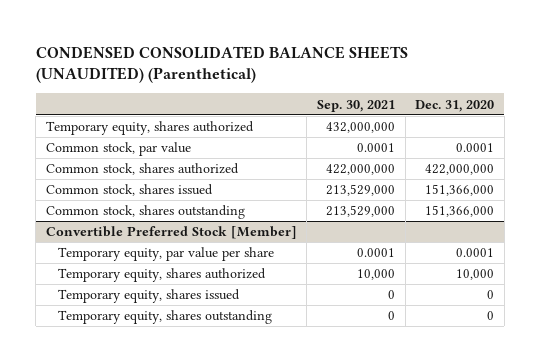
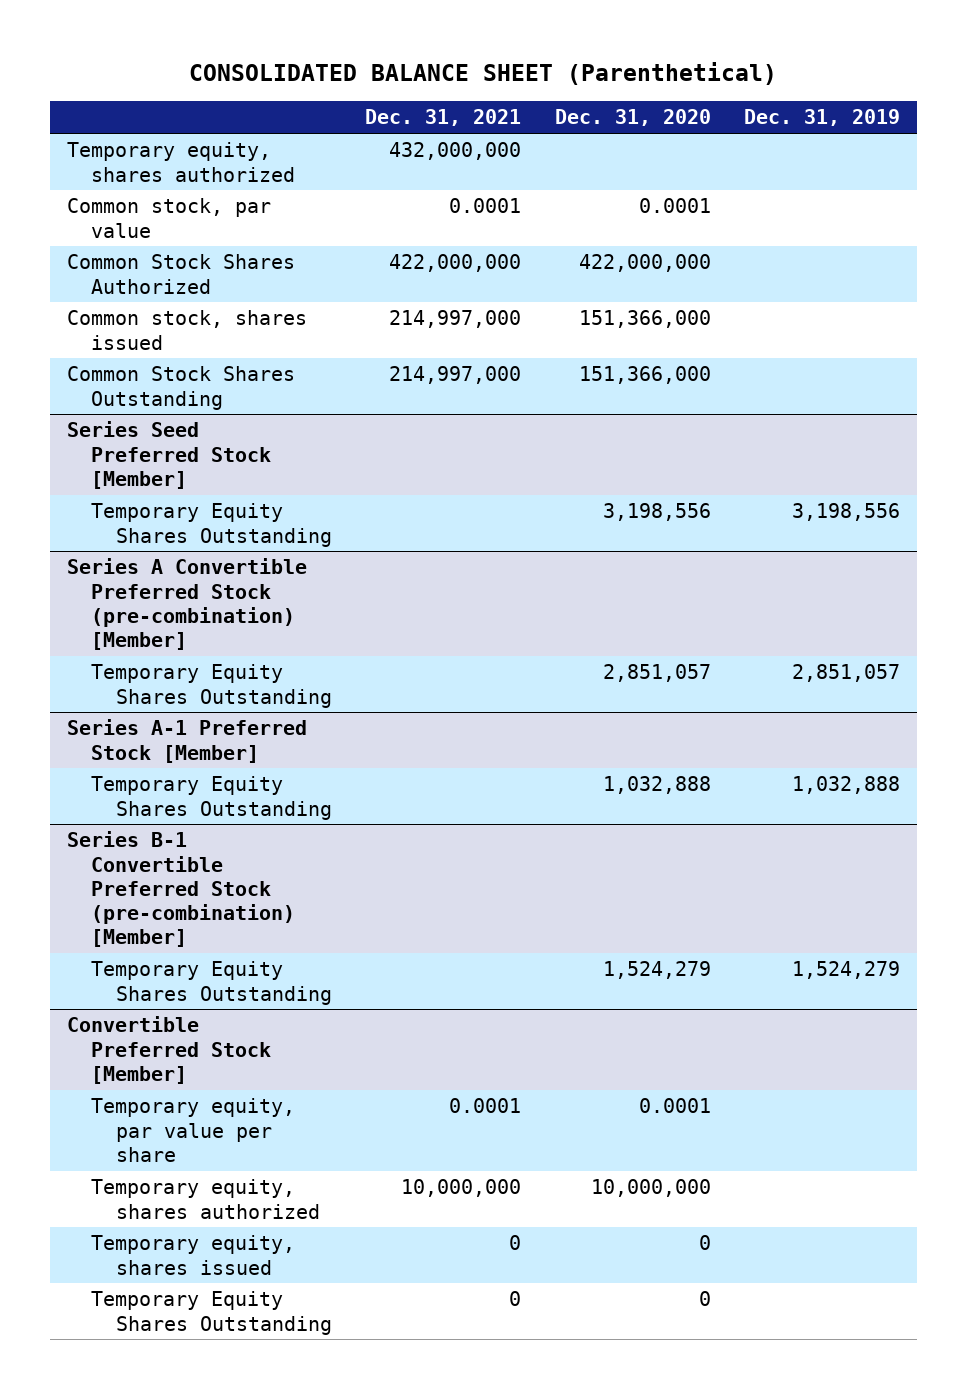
- CONDENSED CONSOLIDATED BALANCE SHEETS (UNAUDITED) (Parenthetical)
+ CONSOLIDATED BALANCE SHEET (Parenthetical)
- | Sep. 30, 2021 | Dec. 31, 2020
+ | Dec. 31, 2021 | Dec. 31, 2020 | Dec. 31, 2019
- Common stock, shares authorized | 422,000,000 | 422,000,000
+ Common Stock Shares Authorized | 422,000,000 | 422,000,000 |
- Common stock, shares outstanding | 213,529,000 | 151,366,000
+ Common Stock Shares Outstanding | 214,997,000 | 151,366,000 |
+ Series Seed Preferred Stock [Member]
+ Temporary Equity Shares Outstanding | | 3,198,556 | 3,198,556
+ Series A Convertible Preferred Stock (pre-combination) [Member]
+ Temporary Equity Shares Outstanding | | 2,851,057 | 2,851,057
+ Series A-1 Preferred Stock [Member]
+ Temporary Equity Shares Outstanding | | 1,032,888 | 1,032,888
+ Series B-1 Convertible Preferred Stock (pre-combination) [Member]
+ Temporary Equity Shares Outstanding | | 1,524,279 | 1,524,279
@ Convertible Preferred Stock [Member]
- Temporary equity, shares authorized | 10,000 | 10,000
+ Temporary equity, shares authorized | 10,000,000 | 10,000,000 |
- Temporary equity, shares outstanding | 0 | 0
+ Temporary Equity Shares Outstanding | 0 | 0 |

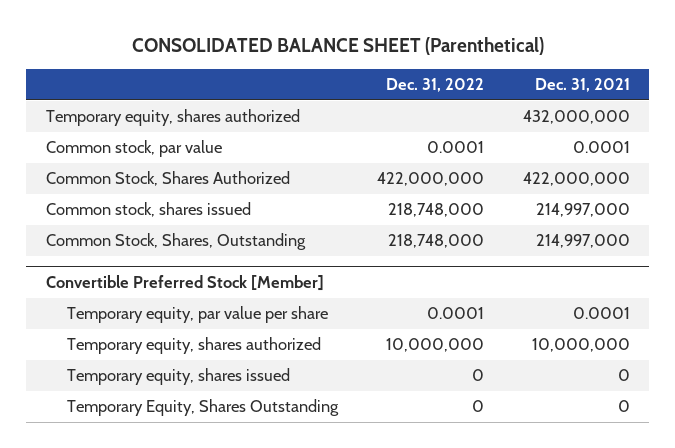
- | Dec. 31, 2021 | Dec. 31, 2020 | Dec. 31, 2019
+ | Dec. 31, 2022 | Dec. 31, 2021
- Common Stock Shares Authorized | 422,000,000 | 422,000,000 |
+ Common Stock, Shares Authorized | 422,000,000 | 422,000,000
- Common Stock Shares Outstanding | 214,997,000 | 151,366,000 |
- Series Seed Preferred Stock [Member]
- Temporary Equity Shares Outstanding | | 3,198,556 | 3,198,556
- Series A Convertible Preferred Stock (pre-combination) [Member]
- Temporary Equity Shares Outstanding | | 2,851,057 | 2,851,057
- Series A-1 Preferred Stock [Member]
- Temporary Equity Shares Outstanding | | 1,032,888 | 1,032,888
- Series B-1 Convertible Preferred Stock (pre-combination) [Member]
- Temporary Equity Shares Outstanding | | 1,524,279 | 1,524,279
+ Common Stock, Shares, Outstanding | 218,748,000 | 214,997,000
@ Convertible Preferred Stock [Member]
- Temporary Equity Shares Outstanding | 0 | 0 |
+ Temporary Equity, Shares Outstanding | 0 | 0

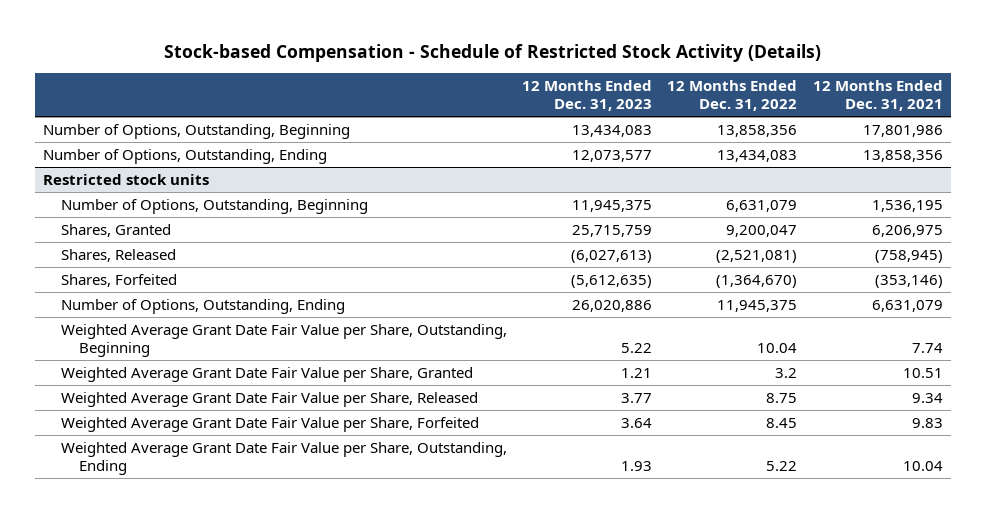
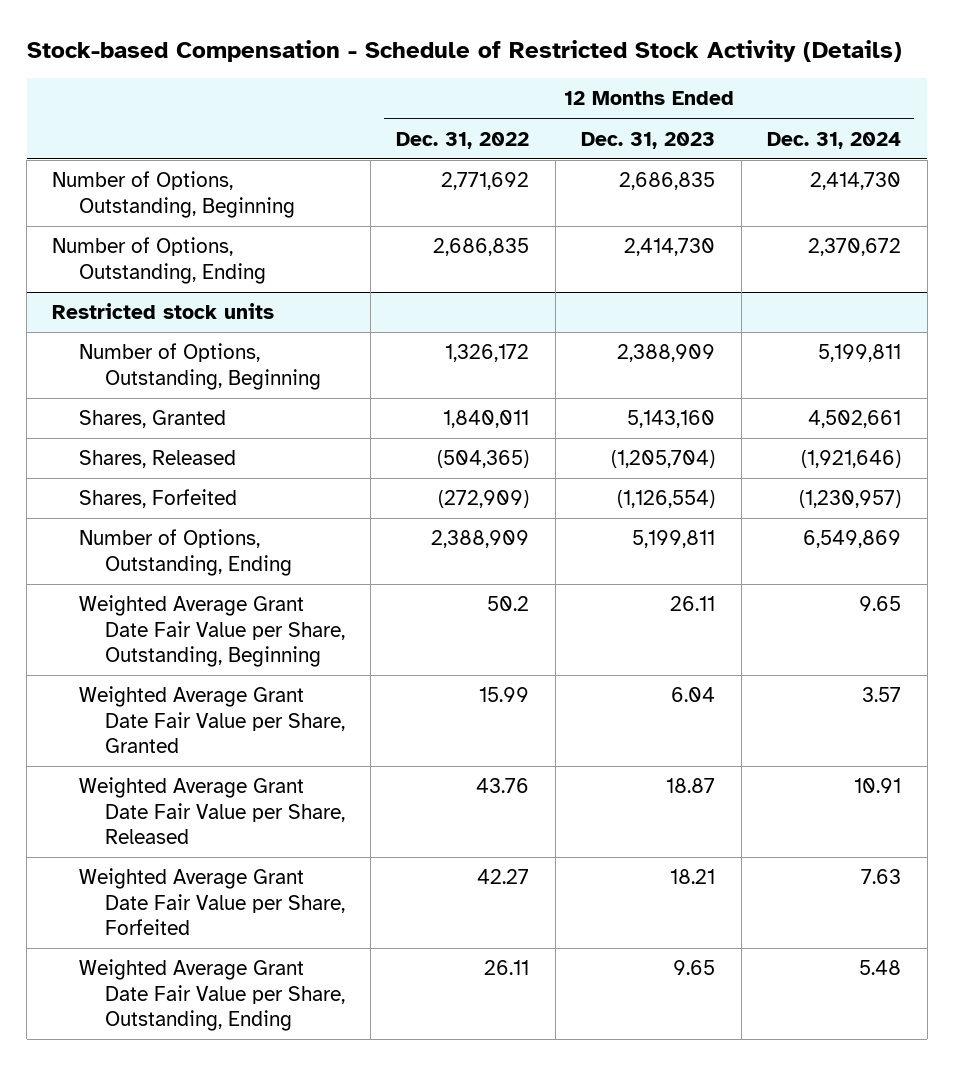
- | 12 Months Ended Dec. 31, 2023 | 12 Months Ended Dec. 31, 2022 | 12 Months Ended Dec. 31, 2021
+ | 12 Months Ended Dec. 31, 2022 | 12 Months Ended Dec. 31, 2023 | 12 Months Ended Dec. 31, 2024
- Number of Options, Outstanding, Beginning | 13,434,083 | 13,858,356 | 17,801,986
- Number of Options, Outstanding, Ending | 12,073,577 | 13,434,083 | 13,858,356
+ Number of Options, Outstanding, Beginning | 2,771,692 | 2,686,835 | 2,414,730
+ Number of Options, Outstanding, Ending | 2,686,835 | 2,414,730 | 2,370,672
@ Restricted stock units
- Number of Options, Outstanding, Beginning | 11,945,375 | 6,631,079 | 1,536,195
- Shares, Granted | 25,715,759 | 9,200,047 | 6,206,975
- Shares, Released | (6,027,613) | (2,521,081) | (758,945)
- Shares, Forfeited | (5,612,635) | (1,364,670) | (353,146)
- Number of Options, Outstanding, Ending | 26,020,886 | 11,945,375 | 6,631,079
- Weighted Average Grant Date Fair Value per Share, Outstanding, Beginning | 5.22 | 10.04 | 7.74
- Weighted Average Grant Date Fair Value per Share, Granted | 1.21 | 3.2 | 10.51
- Weighted Average Grant Date Fair Value per Share, Released | 3.77 | 8.75 | 9.34
- Weighted Average Grant Date Fair Value per Share, Forfeited | 3.64 | 8.45 | 9.83
- Weighted Average Grant Date Fair Value per Share, Outstanding, Ending | 1.93 | 5.22 | 10.04
+ Number of Options, Outstanding, Beginning | 1,326,172 | 2,388,909 | 5,199,811
+ Shares, Granted | 1,840,011 | 5,143,160 | 4,502,661
+ Shares, Released | (504,365) | (1,205,704) | (1,921,646)
+ Shares, Forfeited | (272,909) | (1,126,554) | (1,230,957)
+ Number of Options, Outstanding, Ending | 2,388,909 | 5,199,811 | 6,549,869
+ Weighted Average Grant Date Fair Value per Share, Outstanding, Beginning | 50.2 | 26.11 | 9.65
+ Weighted Average Grant Date Fair Value per Share, Granted | 15.99 | 6.04 | 3.57
+ Weighted Average Grant Date Fair Value per Share, Released | 43.76 | 18.87 | 10.91
+ Weighted Average Grant Date Fair Value per Share, Forfeited | 42.27 | 18.21 | 7.63
+ Weighted Average Grant Date Fair Value per Share, Outstanding, Ending | 26.11 | 9.65 | 5.48

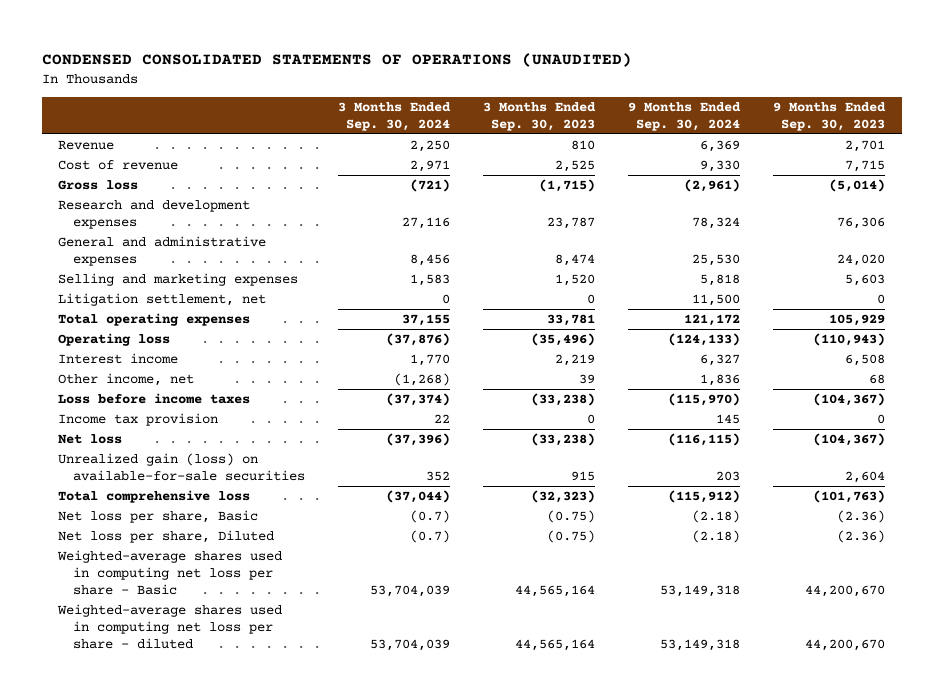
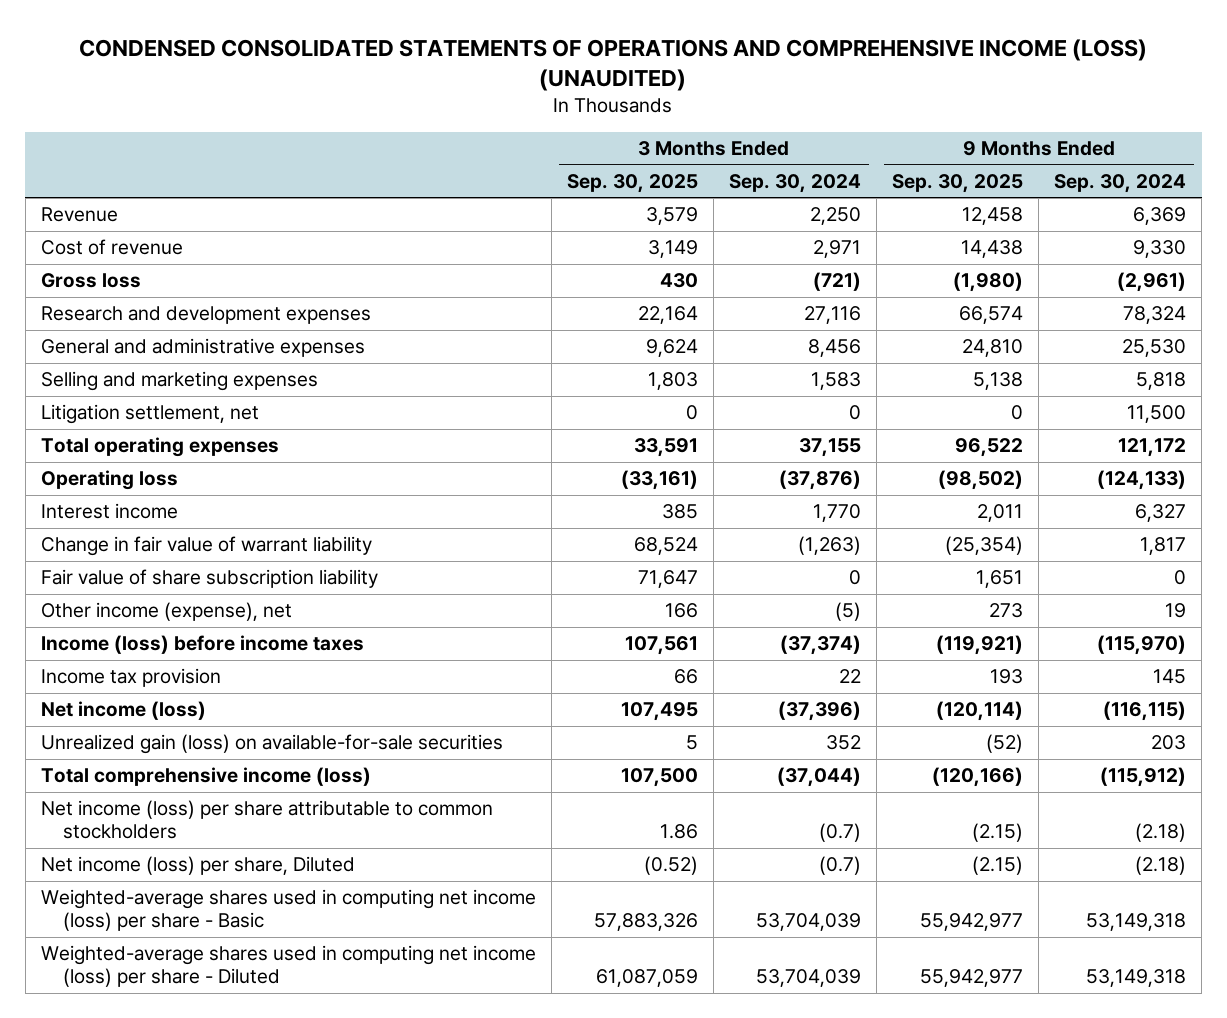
- CONDENSED CONSOLIDATED STATEMENTS OF OPERATIONS (UNAUDITED)
+ CONDENSED CONSOLIDATED STATEMENTS OF OPERATIONS AND COMPREHENSIVE INCOME (LOSS) (UNAUDITED)
- | 3 Months Ended Sep. 30, 2024 | 3 Months Ended Sep. 30, 2023 | 9 Months Ended Sep. 30, 2024 | 9 Months Ended Sep. 30, 2023
+ | 3 Months Ended Sep. 30, 2025 | 3 Months Ended Sep. 30, 2024 | 9 Months Ended Sep. 30, 2025 | 9 Months Ended Sep. 30, 2024
- Other income, net | (1,268) | 39 | 1,836 | 68
- Loss before income taxes | (37,374) | (33,238) | (115,970) | (104,367)
+ Change in fair value of warrant liability | 68,524 | (1,263) | (25,354) | 1,817
+ Fair value of share subscription liability | 71,647 | 0 | 1,651 | 0
+ Other income (expense), net | 166 | (5) | 273 | 19
+ Income (loss) before income taxes | 107,561 | (37,374) | (119,921) | (115,970)
- Net loss | (37,396) | (33,238) | (116,115) | (104,367)
+ Net income (loss) | 107,495 | (37,396) | (120,114) | (116,115)
- Total comprehensive loss | (37,044) | (32,323) | (115,912) | (101,763)
- Net loss per share, Basic | (0.7) | (0.75) | (2.18) | (2.36)
- Net loss per share, Diluted | (0.7) | (0.75) | (2.18) | (2.36)
- Weighted-average shares used in computing net loss per share - Basic | 53,704,039 | 44,565,164 | 53,149,318 | 44,200,670
- Weighted-average shares used in computing net loss per share - diluted | 53,704,039 | 44,565,164 | 53,149,318 | 44,200,670
+ Total comprehensive income (loss) | 107,500 | (37,044) | (120,166) | (115,912)
+ Net income (loss) per share attributable to common stockholders | 1.86 | (0.7) | (2.15) | (2.18)
+ Net income (loss) per share, Diluted | (0.52) | (0.7) | (2.15) | (2.18)
+ Weighted-average shares used in computing net income (loss) per share - Basic | 57,883,326 | 53,704,039 | 55,942,977 | 53,149,318
+ Weighted-average shares used in computing net income (loss) per share - Diluted | 61,087,059 | 53,704,039 | 55,942,977 | 53,149,318

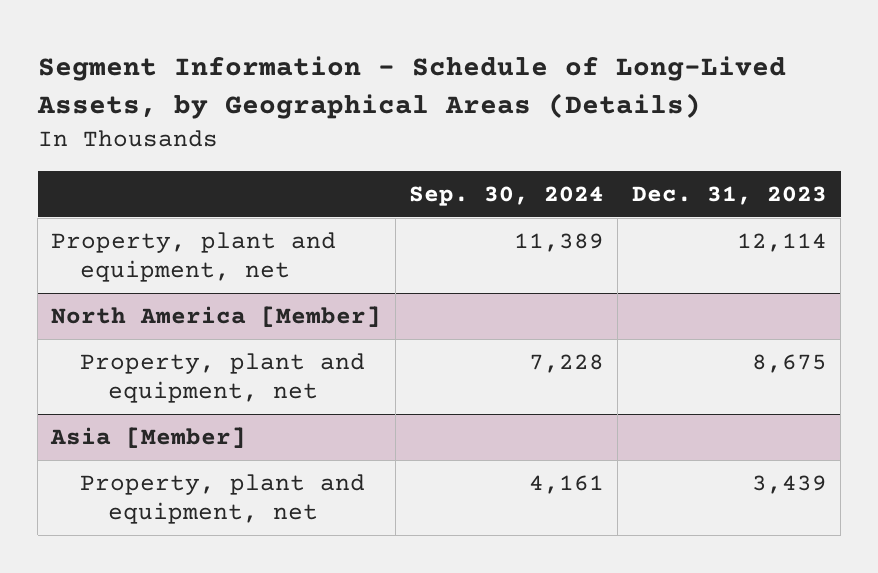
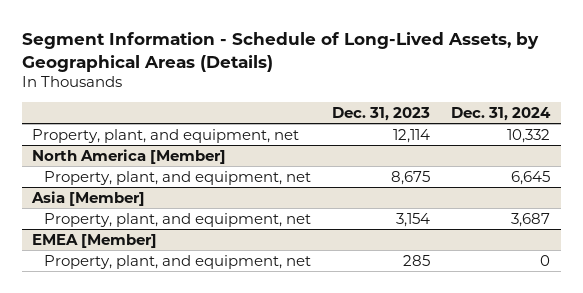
- | Sep. 30, 2024 | Dec. 31, 2023
+ | Dec. 31, 2023 | Dec. 31, 2024
- Property, plant and equipment, net | 11,389 | 12,114
+ Property, plant, and equipment, net | 12,114 | 10,332
@ North America [Member]
- Property, plant and equipment, net | 7,228 | 8,675
+ Property, plant, and equipment, net | 8,675 | 6,645
@ Asia [Member]
- Property, plant and equipment, net | 4,161 | 3,439
+ Property, plant, and equipment, net | 3,154 | 3,687
+ EMEA [Member]
+ Property, plant, and equipment, net | 285 | 0

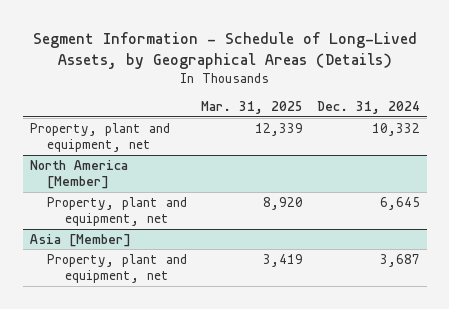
- | Dec. 31, 2023 | Dec. 31, 2024
+ | Mar. 31, 2025 | Dec. 31, 2024
- Property, plant, and equipment, net | 12,114 | 10,332
+ Property, plant and equipment, net | 12,339 | 10,332
@ North America [Member]
- Property, plant, and equipment, net | 8,675 | 6,645
+ Property, plant and equipment, net | 8,920 | 6,645
@ Asia [Member]
- Property, plant, and equipment, net | 3,154 | 3,687
- EMEA [Member]
- Property, plant, and equipment, net | 285 | 0
@ Asia [Member]
+ Property, plant and equipment, net | 3,419 | 3,687

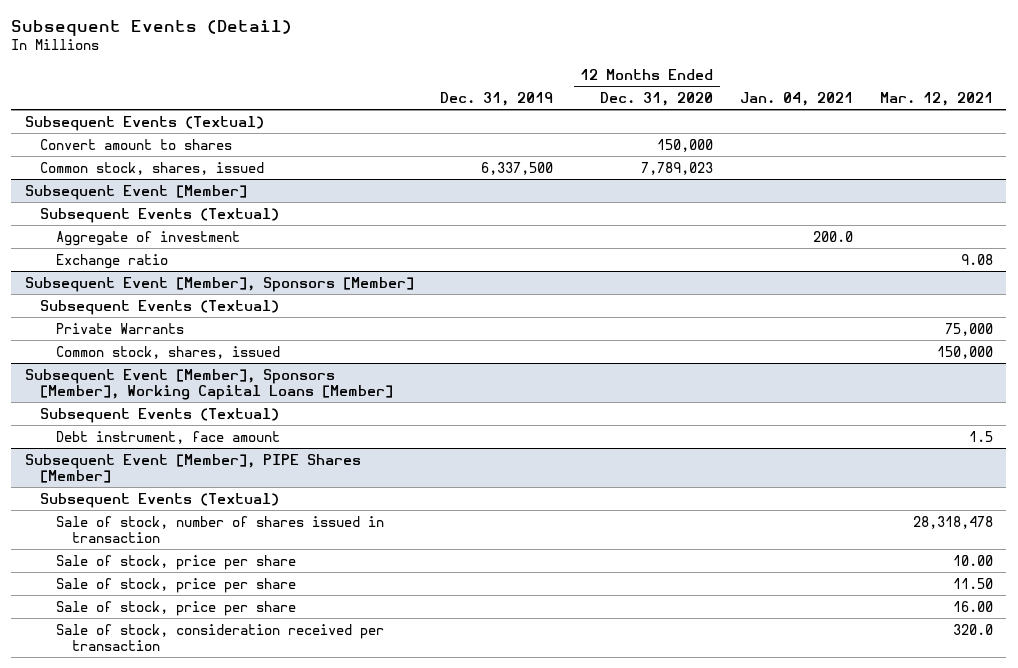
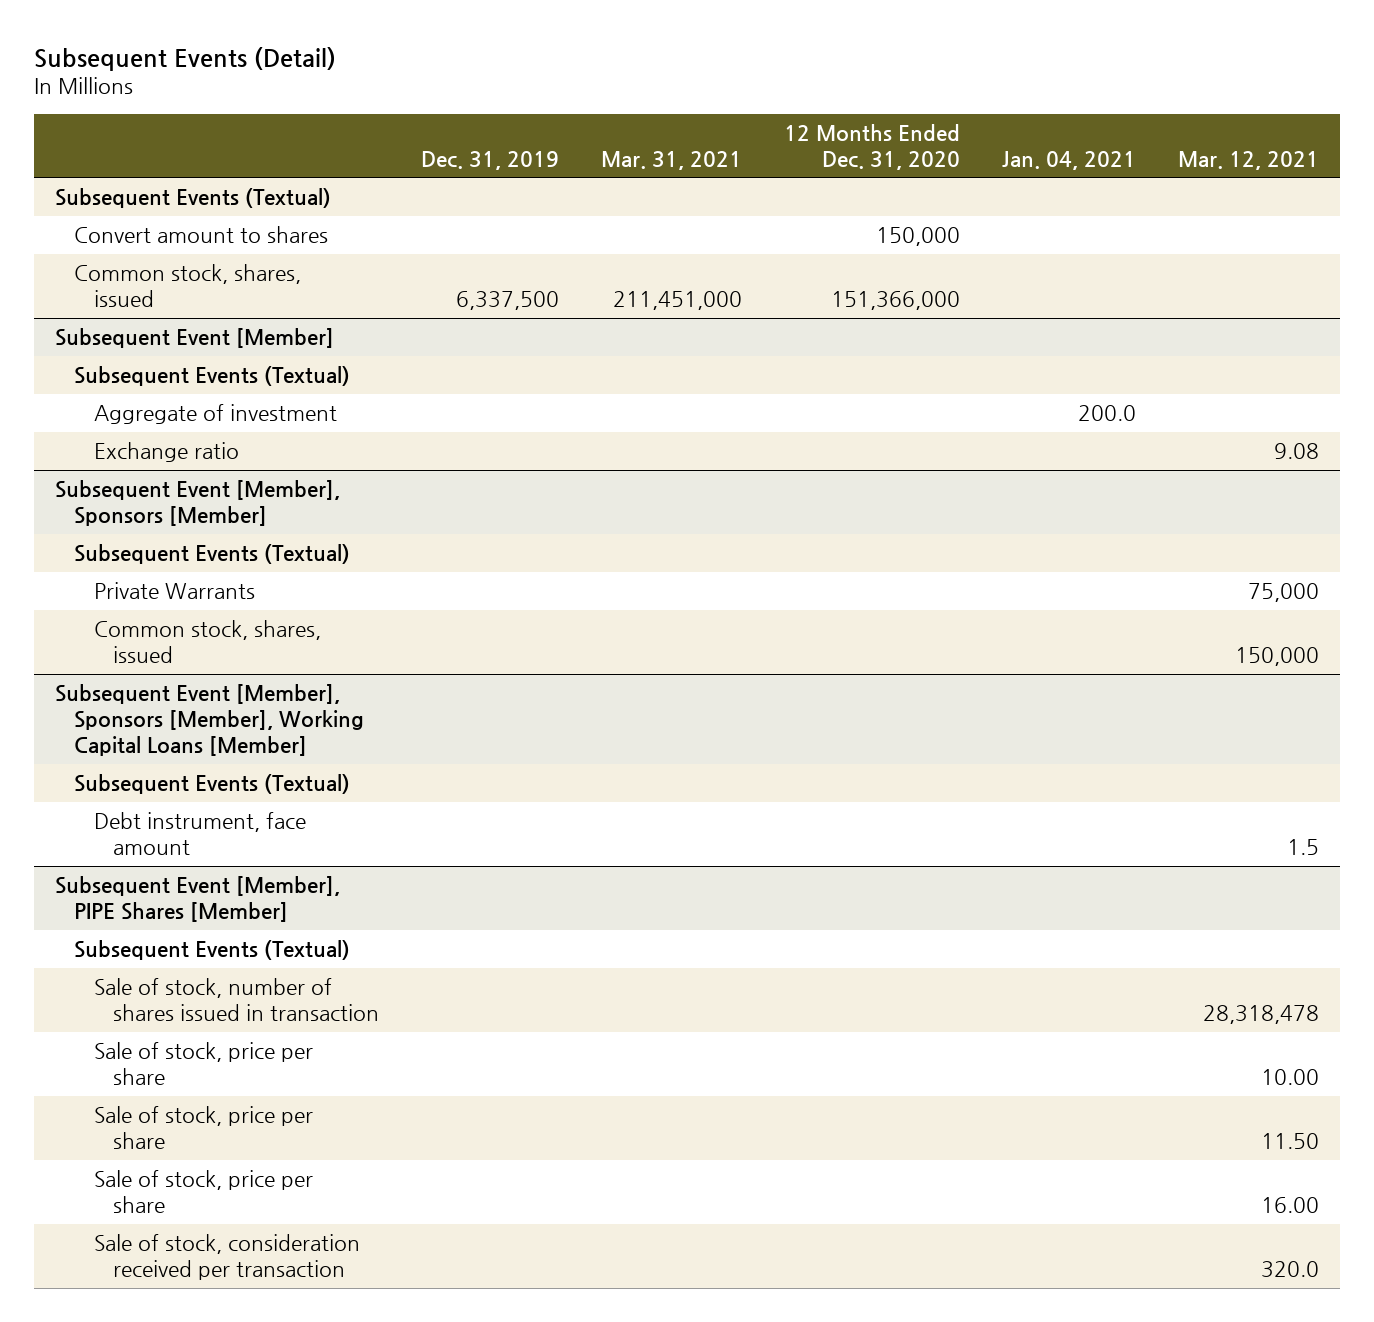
- | Dec. 31, 2019 | 12 Months Ended Dec. 31, 2020 | Jan. 04, 2021 | Mar. 12, 2021
+ | Dec. 31, 2019 | Mar. 31, 2021 | 12 Months Ended Dec. 31, 2020 | Jan. 04, 2021 | Mar. 12, 2021
- Common stock, shares, issued | 6,337,500 | 7,789,023 | |
+ Common stock, shares, issued | 6,337,500 | 211,451,000 | 151,366,000 | |

